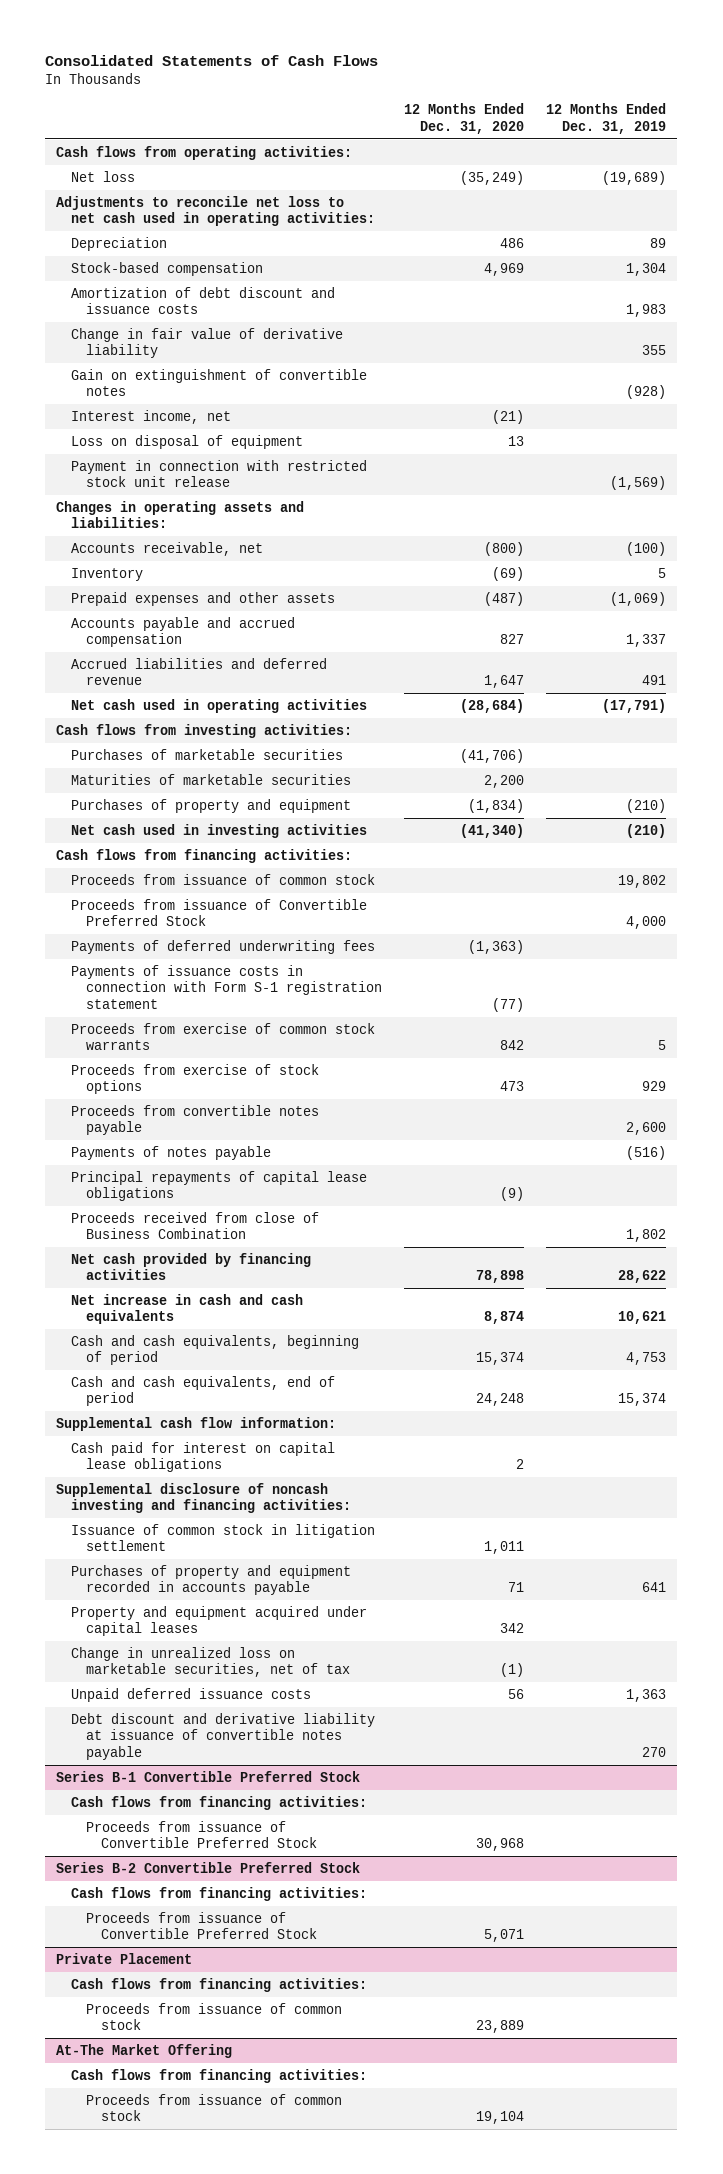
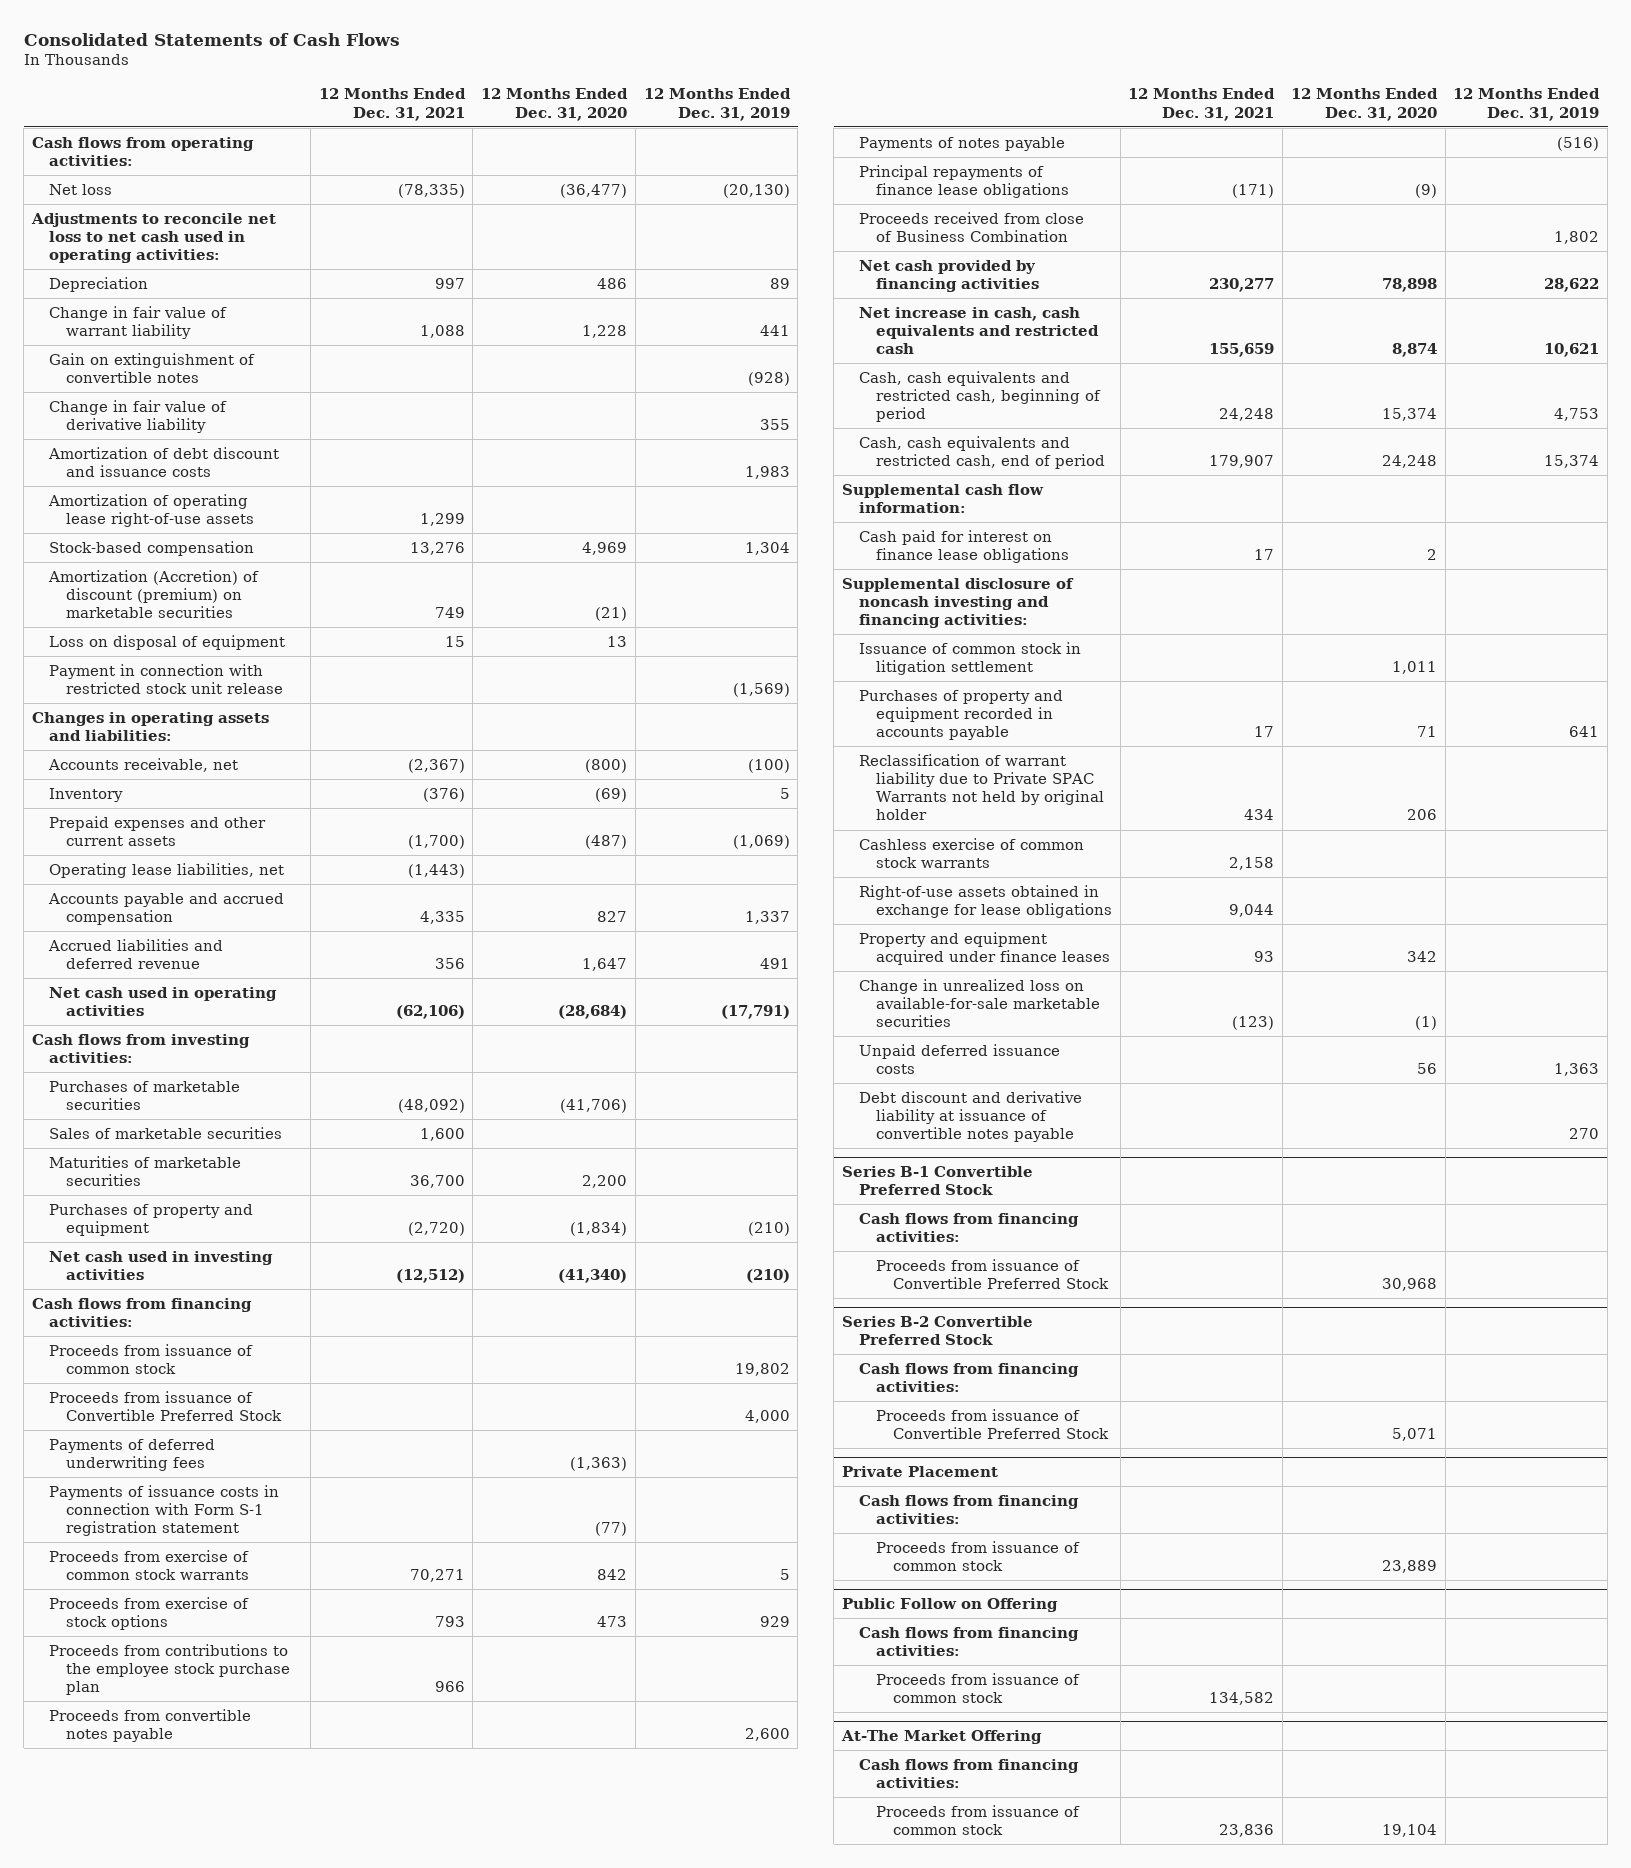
- | 12 Months Ended Dec. 31, 2020 | 12 Months Ended Dec. 31, 2019
+ | 12 Months Ended Dec. 31, 2021 | 12 Months Ended Dec. 31, 2020 | 12 Months Ended Dec. 31, 2019
- Net loss | (35,249) | (19,689)
+ Net loss | (78,335) | (36,477) | (20,130)
+ Change in fair value of warrant liability | 1,088 | 1,228 | 441
- Interest income, net | (21) |
moved down: Change in fair value of derivative liability | | | 355
moved down: Amortization of debt discount and issuance costs | | | 1,983
+ Amortization of operating lease right-of-use assets | 1,299 | |
moved down: Stock-based compensation | 13,276 | 4,969 | 1,304
+ Amortization (Accretion) of discount (premium) on marketable securities | 749 | (21) |
- Prepaid expenses and other assets | (487) | (1,069)
+ Prepaid expenses and other current assets | (1,700) | (487) | (1,069)
+ Operating lease liabilities, net | (1,443) | |
+ Sales of marketable securities | 1,600 | |
+ Proceeds from contributions to the employee stock purchase plan | 966 | |
- Principal repayments of capital lease obligations | (9) |
+ Principal repayments of finance lease obligations | (171) | (9) |
- Net increase in cash and cash equivalents | 8,874 | 10,621
- Cash and cash equivalents, beginning of period | 15,374 | 4,753
- Cash and cash equivalents, end of period | 24,248 | 15,374
+ Net increase in cash, cash equivalents and restricted cash | 155,659 | 8,874 | 10,621
+ Cash, cash equivalents and restricted cash, beginning of period | 24,248 | 15,374 | 4,753
+ Cash, cash equivalents and restricted cash, end of period | 179,907 | 24,248 | 15,374
- Cash paid for interest on capital lease obligations | 2 |
+ Cash paid for interest on finance lease obligations | 17 | 2 |
- Property and equipment acquired under capital leases | 342 |
- Change in unrealized loss on marketable securities, net of tax | (1) |
+ Reclassification of warrant liability due to Private SPAC Warrants not held by original holder | 434 | 206 |
+ Cashless exercise of common stock warrants | 2,158 | |
+ Right-of-use assets obtained in exchange for lease obligations | 9,044 | |
+ Property and equipment acquired under finance leases | 93 | 342 |
+ Change in unrealized loss on available-for-sale marketable securities | (123) | (1) |
+ Public Follow on Offering
+ Cash flows from financing activities:
+ Proceeds from issuance of common stock | 134,582 | |

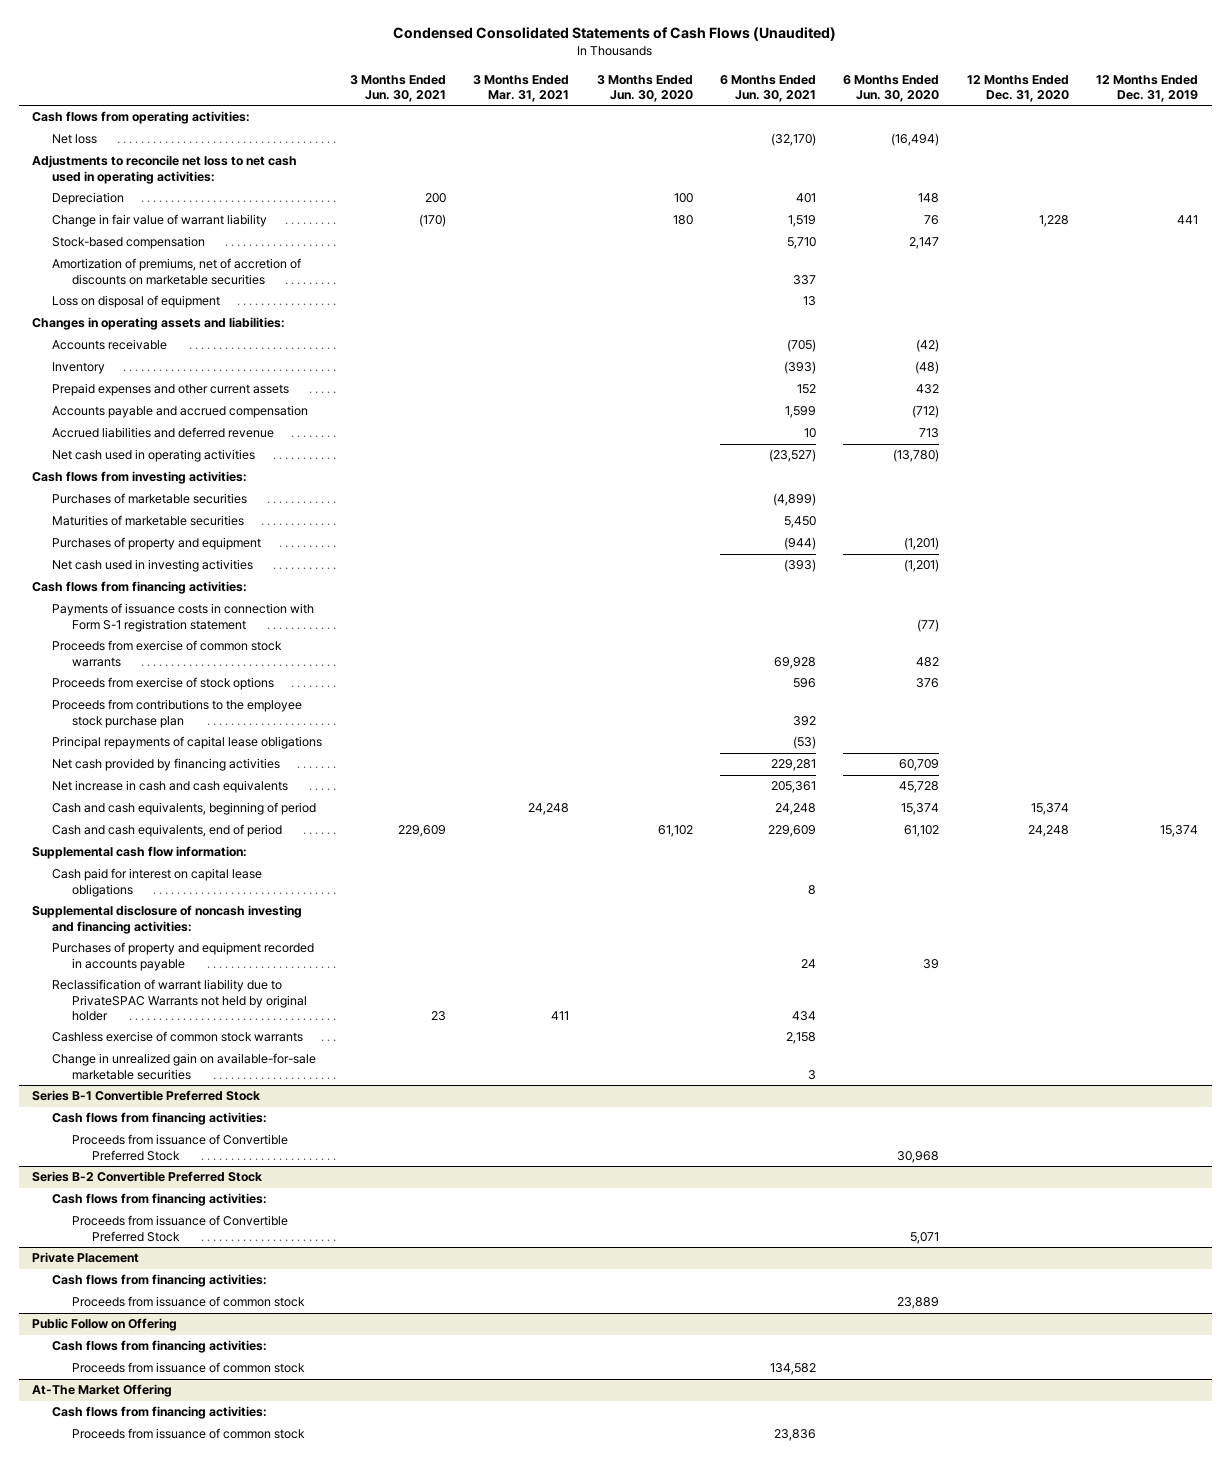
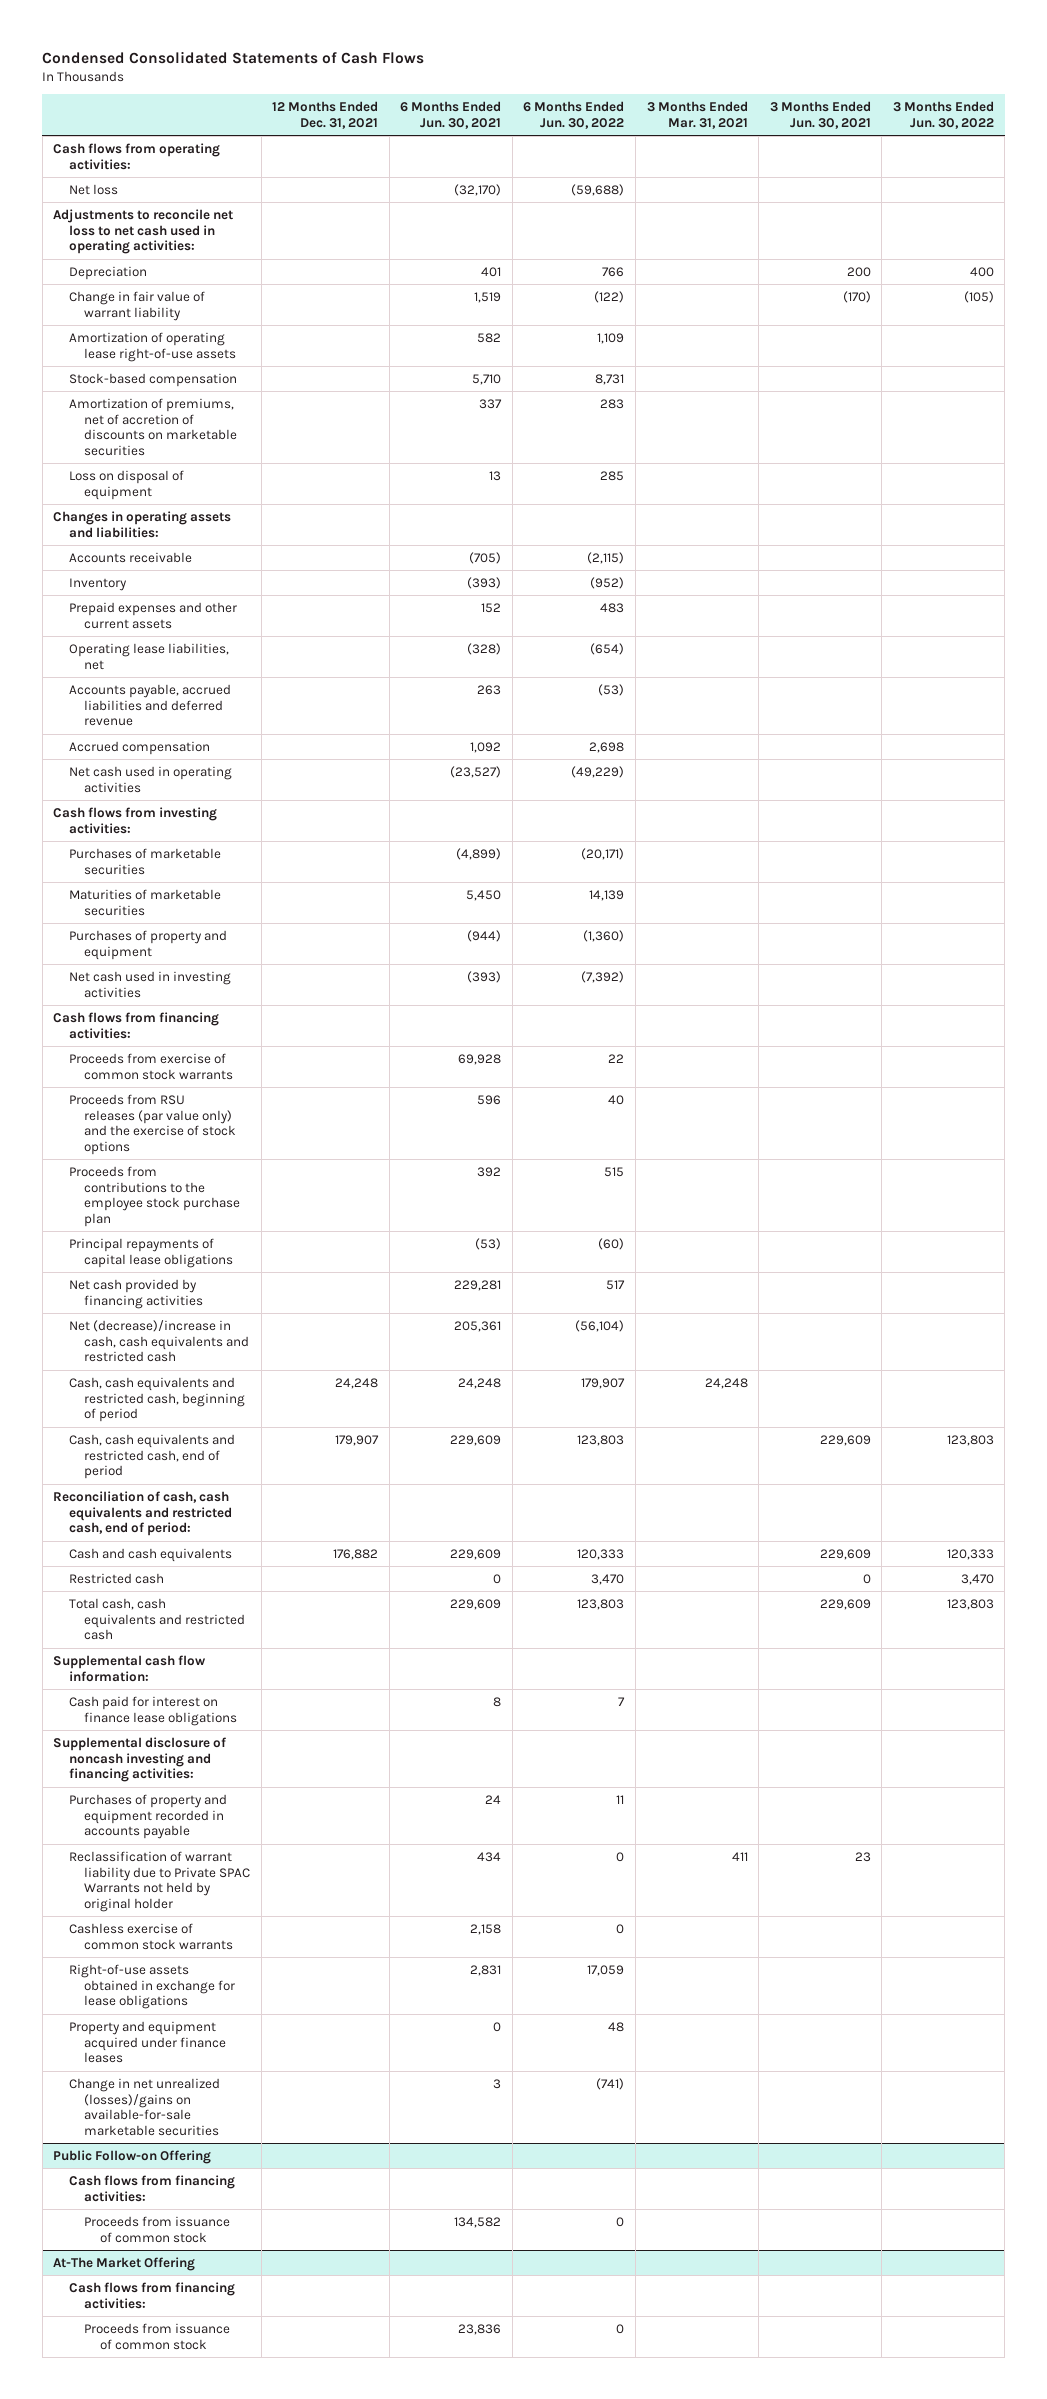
- Condensed Consolidated Statements of Cash Flows (Unaudited)
+ Condensed Consolidated Statements of Cash Flows
- | 3 Months Ended Jun. 30, 2021 | 3 Months Ended Mar. 31, 2021 | 3 Months Ended Jun. 30, 2020 | 6 Months Ended Jun. 30, 2021 | 6 Months Ended Jun. 30, 2020 | 12 Months Ended Dec. 31, 2020 | 12 Months Ended Dec. 31, 2019
+ | 12 Months Ended Dec. 31, 2021 | 6 Months Ended Jun. 30, 2021 | 6 Months Ended Jun. 30, 2022 | 3 Months Ended Mar. 31, 2021 | 3 Months Ended Jun. 30, 2021 | 3 Months Ended Jun. 30, 2022
+ Amortization of operating lease right-of-use assets | | 582 | 1,109 | | |
- Accounts payable and accrued compensation | | | | 1,599 | (712) | |
- Accrued liabilities and deferred revenue | | | | 10 | 713 | |
+ Operating lease liabilities, net | | (328) | (654) | | |
+ Accounts payable, accrued liabilities and deferred revenue | | 263 | (53) | | |
+ Accrued compensation | | 1,092 | 2,698 | | |
- Payments of issuance costs in connection with Form S-1 registration statement | | | | | (77) | |
- Proceeds from exercise of stock options | | | | 596 | 376 | |
+ Proceeds from RSU releases (par value only) and the exercise of stock options | | 596 | 40 | | |
- Net increase in cash and cash equivalents | | | | 205,361 | 45,728 | |
- Cash and cash equivalents, beginning of period | | 24,248 | | 24,248 | 15,374 | 15,374 |
- Cash and cash equivalents, end of period | 229,609 | | 61,102 | 229,609 | 61,102 | 24,248 | 15,374
+ Net (decrease)/increase in cash, cash equivalents and restricted cash | | 205,361 | (56,104) | | |
+ Cash, cash equivalents and restricted cash, beginning of period | 24,248 | 24,248 | 179,907 | 24,248 | |
+ Cash, cash equivalents and restricted cash, end of period | 179,907 | 229,609 | 123,803 | | 229,609 | 123,803
+ Reconciliation of cash, cash equivalents and restricted cash, end of period:
+ Cash and cash equivalents | 176,882 | 229,609 | 120,333 | | 229,609 | 120,333
+ Restricted cash | | 0 | 3,470 | | 0 | 3,470
+ Total cash, cash equivalents and restricted cash | | 229,609 | 123,803 | | 229,609 | 123,803
- Cash paid for interest on capital lease obligations | | | | 8 | | |
+ Cash paid for interest on finance lease obligations | | 8 | 7 | | |
- Reclassification of warrant liability due to PrivateSPAC Warrants not held by original holder | 23 | 411 | | 434 | | |
+ Reclassification of warrant liability due to Private SPAC Warrants not held by original holder | | 434 | 0 | 411 | 23 |
- Change in unrealized gain on available-for-sale marketable securities | | | | 3 | | |
- Series B-1 Convertible Preferred Stock
- Cash flows from financing activities:
- Proceeds from issuance of Convertible Preferred Stock | | | | | 30,968 | |
- Series B-2 Convertible Preferred Stock
- Cash flows from financing activities:
- Proceeds from issuance of Convertible Preferred Stock | | | | | 5,071 | |
- Private Placement
- Cash flows from financing activities:
- Proceeds from issuance of common stock | | | | | 23,889 | |
- Public Follow on Offering
+ Right-of-use assets obtained in exchange for lease obligations | | 2,831 | 17,059 | | |
+ Property and equipment acquired under finance leases | | 0 | 48 | | |
+ Change in net unrealized (losses)/gains on available-for-sale marketable securities | | 3 | (741) | | |
+ Public Follow-on Offering

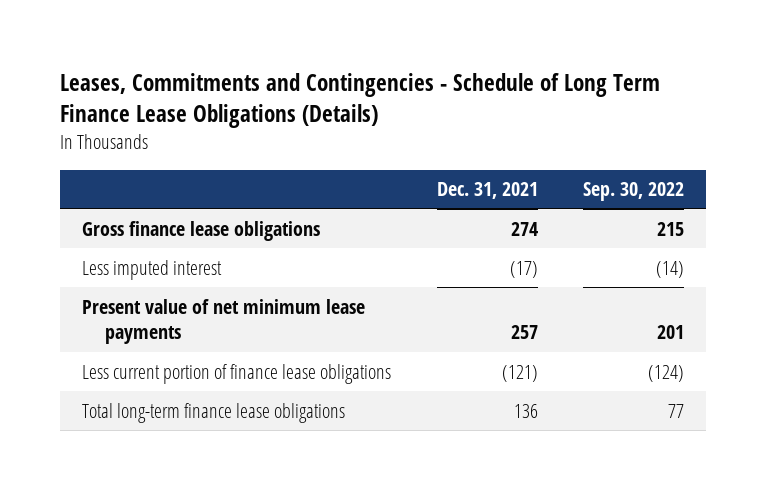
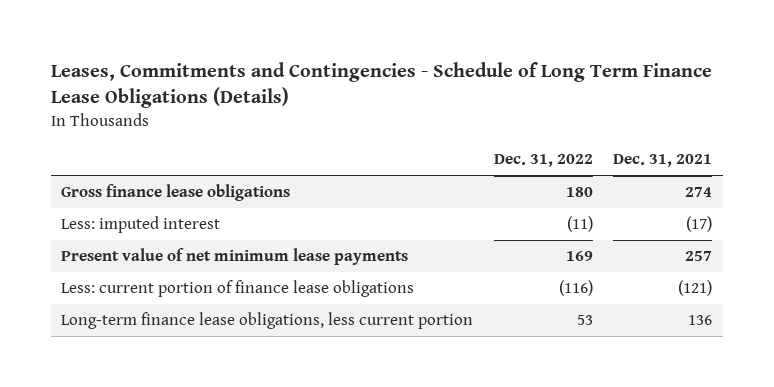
- | Dec. 31, 2021 | Sep. 30, 2022
+ | Dec. 31, 2022 | Dec. 31, 2021
- Less imputed interest | (17) | (14)
+ Less: imputed interest | (11) | (17)
- Less current portion of finance lease obligations | (121) | (124)
- Total long-term finance lease obligations | 136 | 77
+ Less: current portion of finance lease obligations | (116) | (121)
+ Long-term finance lease obligations, less current portion | 53 | 136

